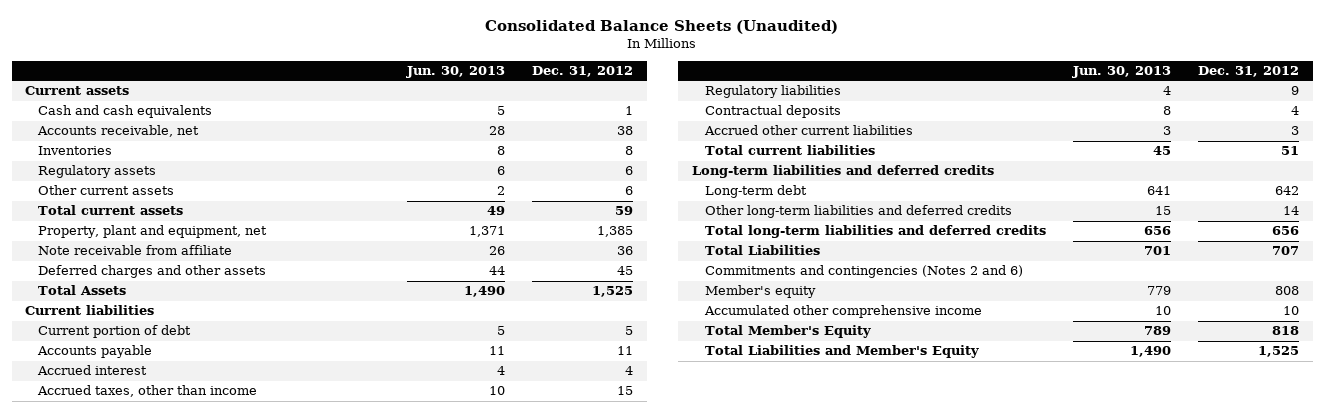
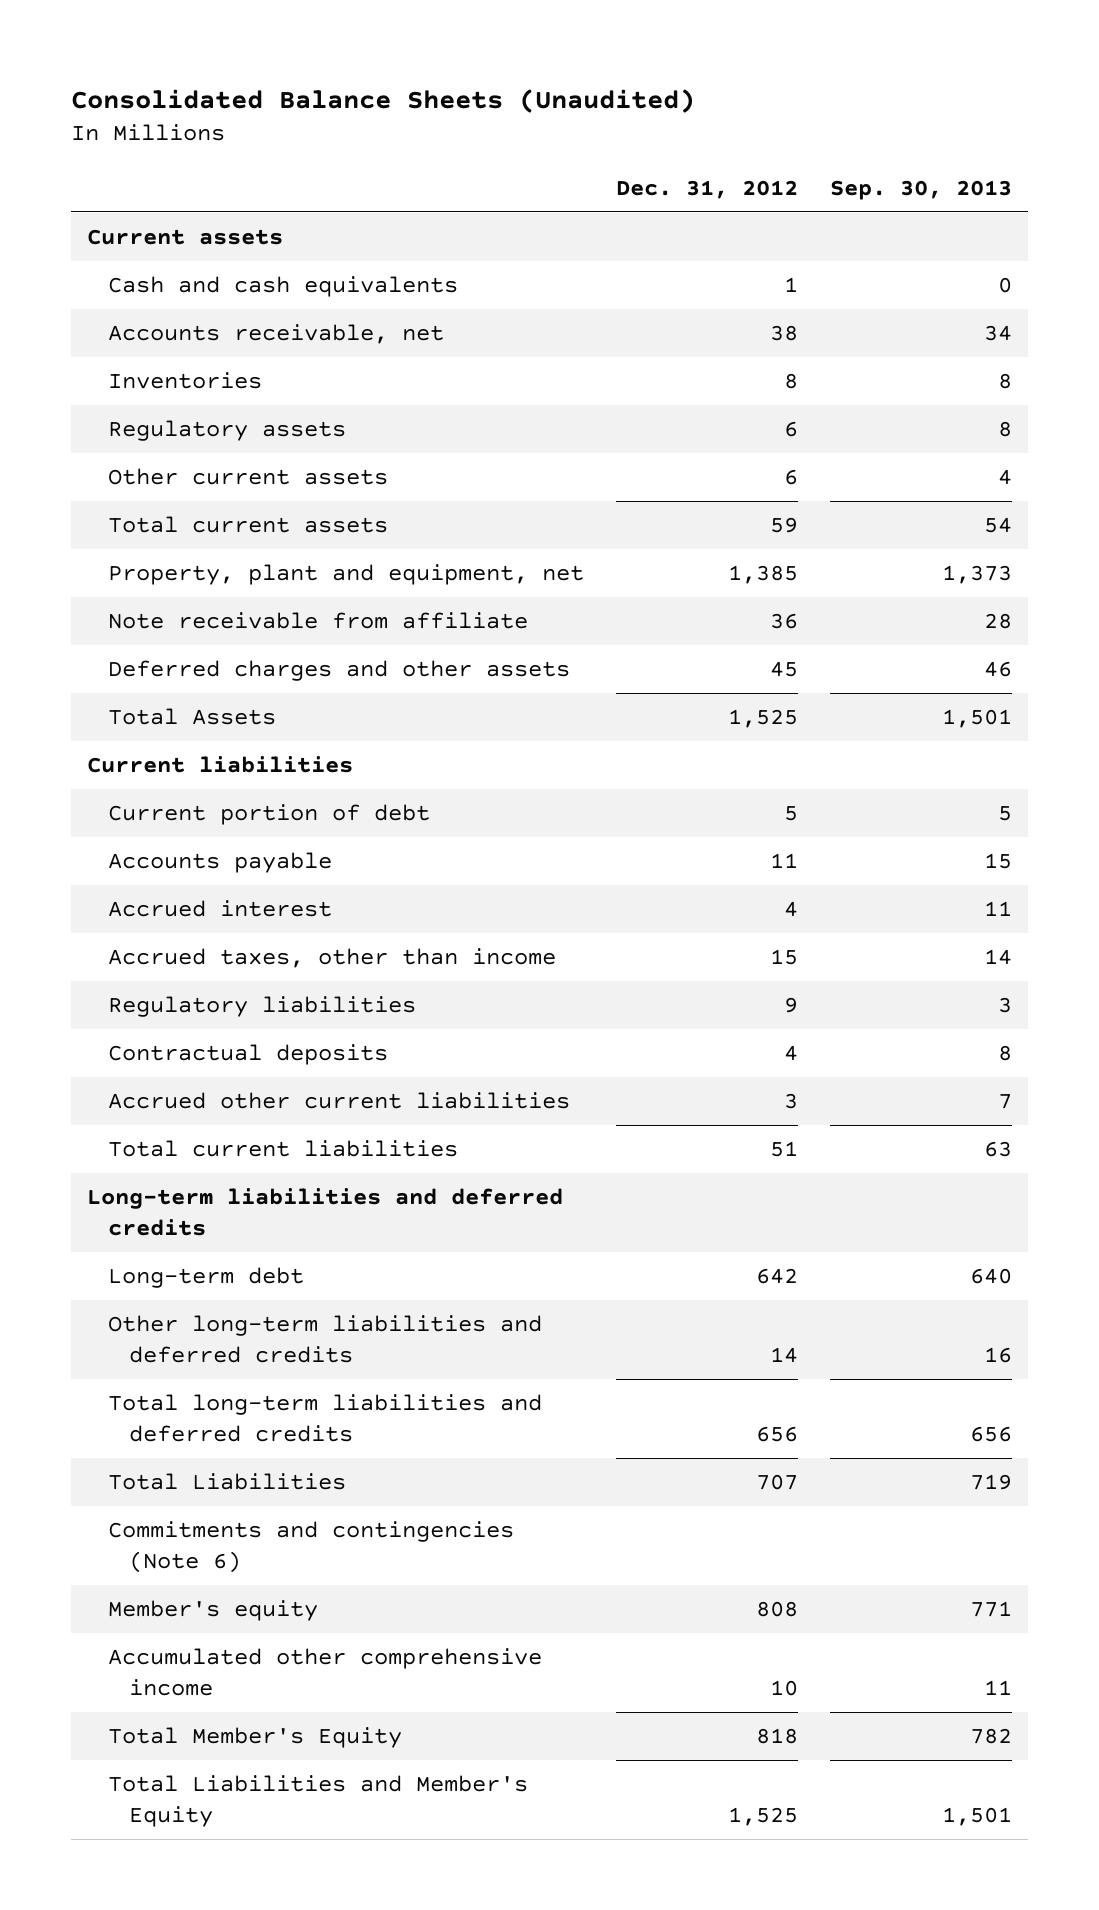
- | Jun. 30, 2013 | Dec. 31, 2012
+ | Dec. 31, 2012 | Sep. 30, 2013
- Commitments and contingencies (Notes 2 and 6)
+ Commitments and contingencies (Note 6)

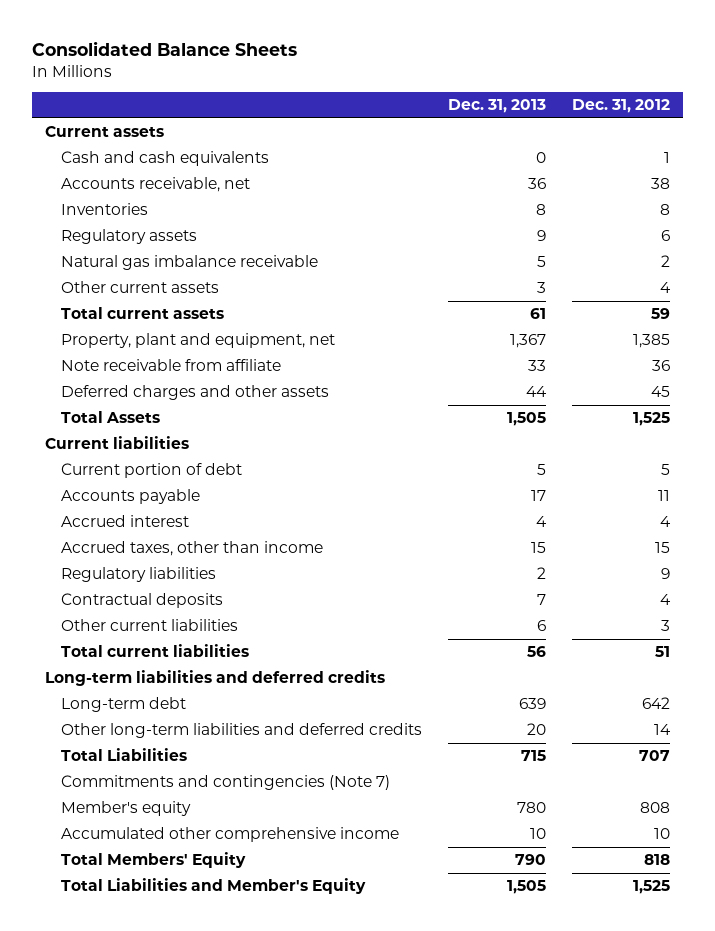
- Consolidated Balance Sheets (Unaudited)
+ Consolidated Balance Sheets
- | Dec. 31, 2012 | Sep. 30, 2013
+ | Dec. 31, 2013 | Dec. 31, 2012
- Other current assets | 6 | 4
+ Natural gas imbalance receivable | 5 | 2
+ Other current assets | 3 | 4
- Accrued other current liabilities | 3 | 7
+ Other current liabilities | 6 | 3
- Total long-term liabilities and deferred credits | 656 | 656
- Commitments and contingencies (Note 6)
+ Commitments and contingencies (Note 7)
- Total Member's Equity | 818 | 782
+ Total Members' Equity | 790 | 818

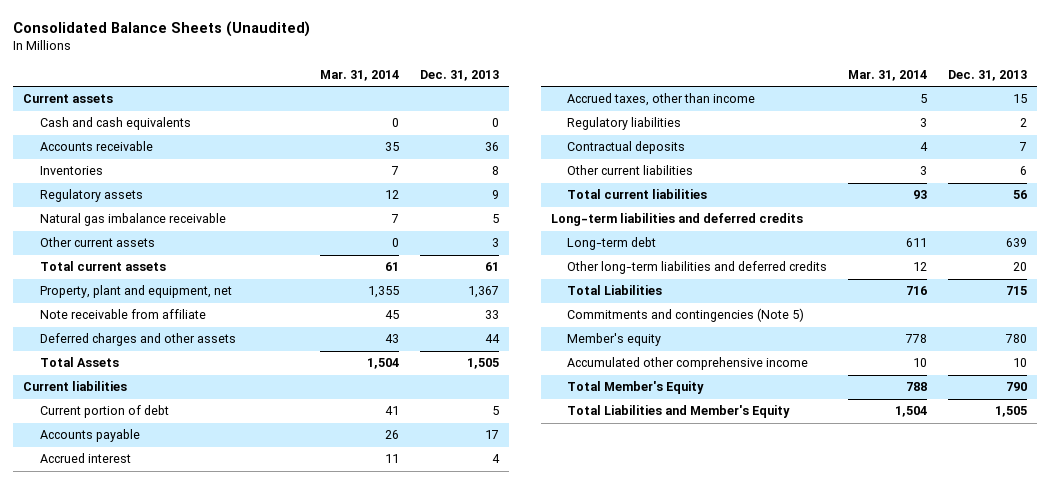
- Consolidated Balance Sheets
+ Consolidated Balance Sheets (Unaudited)
- | Dec. 31, 2013 | Dec. 31, 2012
+ | Mar. 31, 2014 | Dec. 31, 2013
- Accounts receivable, net | 36 | 38
+ Accounts receivable | 35 | 36
- Commitments and contingencies (Note 7)
+ Commitments and contingencies (Note 5)
- Total Members' Equity | 790 | 818
+ Total Member's Equity | 788 | 790

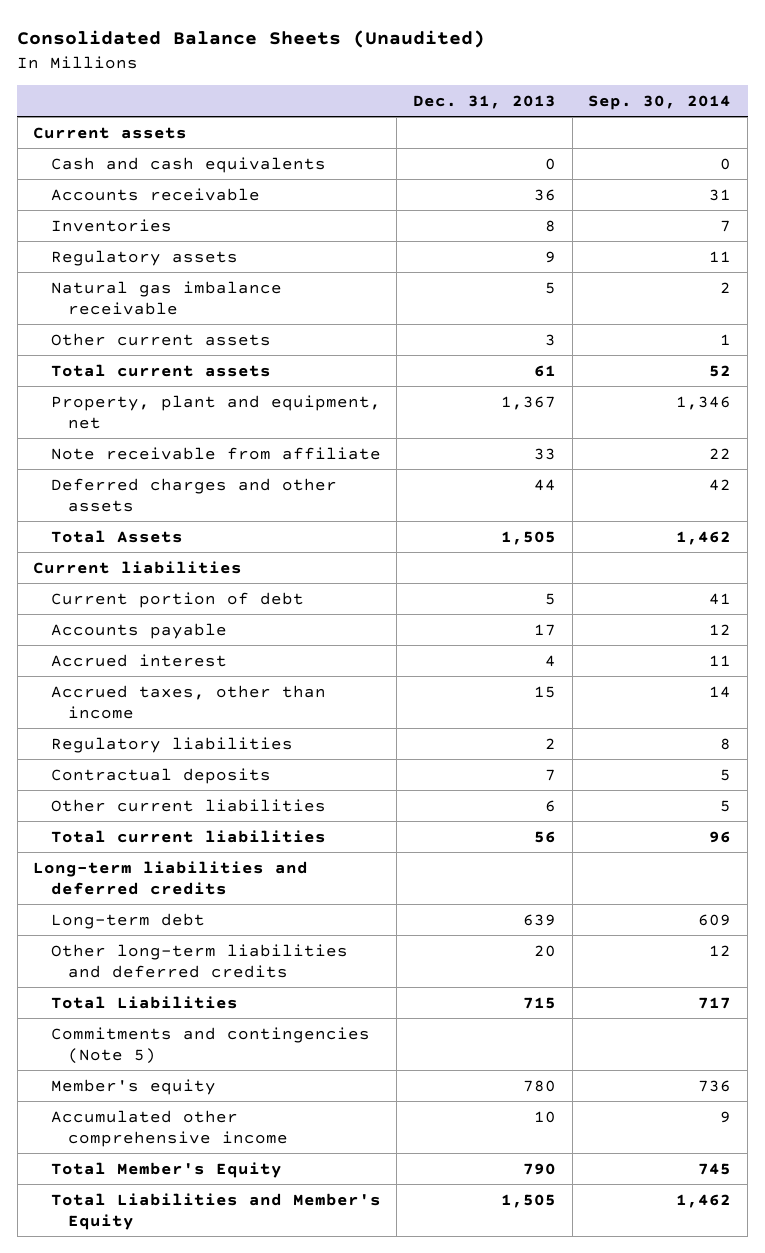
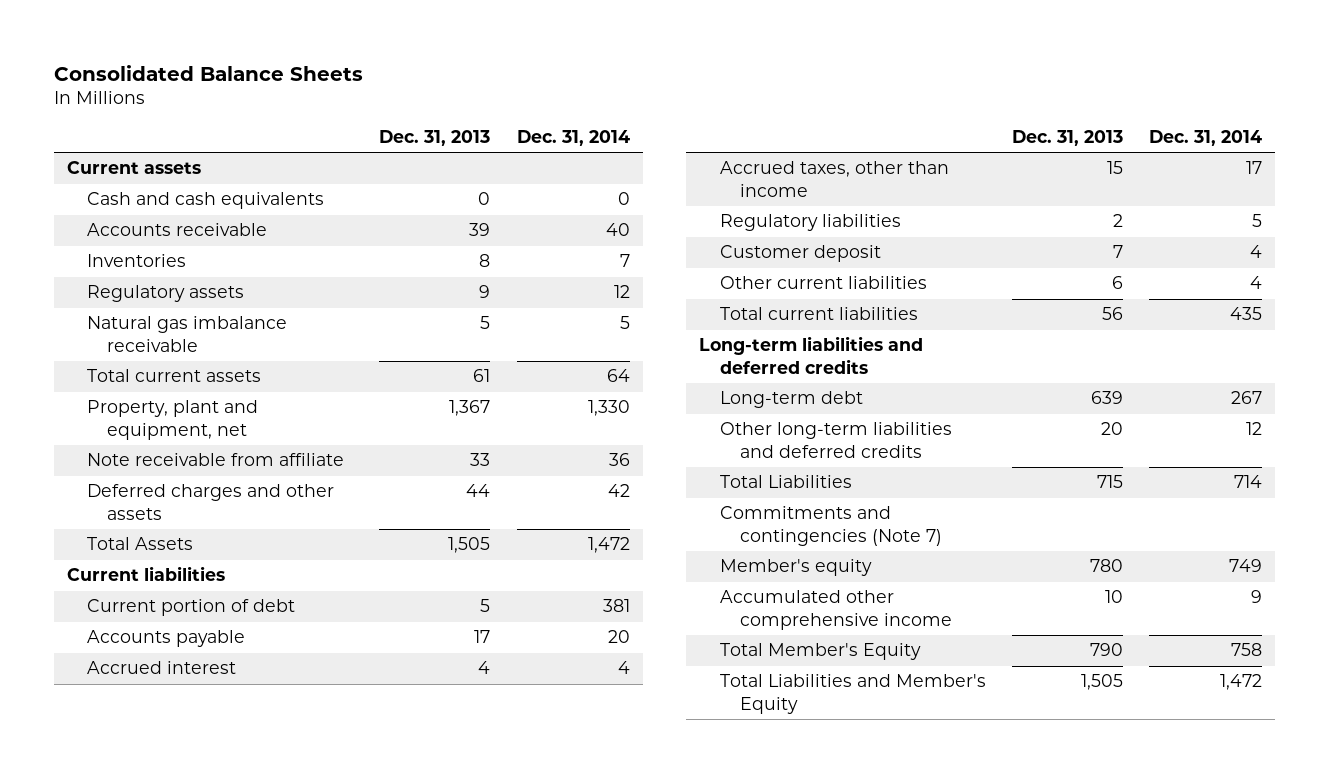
- Consolidated Balance Sheets (Unaudited)
+ Consolidated Balance Sheets
- | Dec. 31, 2013 | Sep. 30, 2014
+ | Dec. 31, 2013 | Dec. 31, 2014
- Accounts receivable | 36 | 31
+ Accounts receivable | 39 | 40
- Other current assets | 3 | 1
- Contractual deposits | 7 | 5
+ Customer deposit | 7 | 4
- Commitments and contingencies (Note 5)
+ Commitments and contingencies (Note 7)

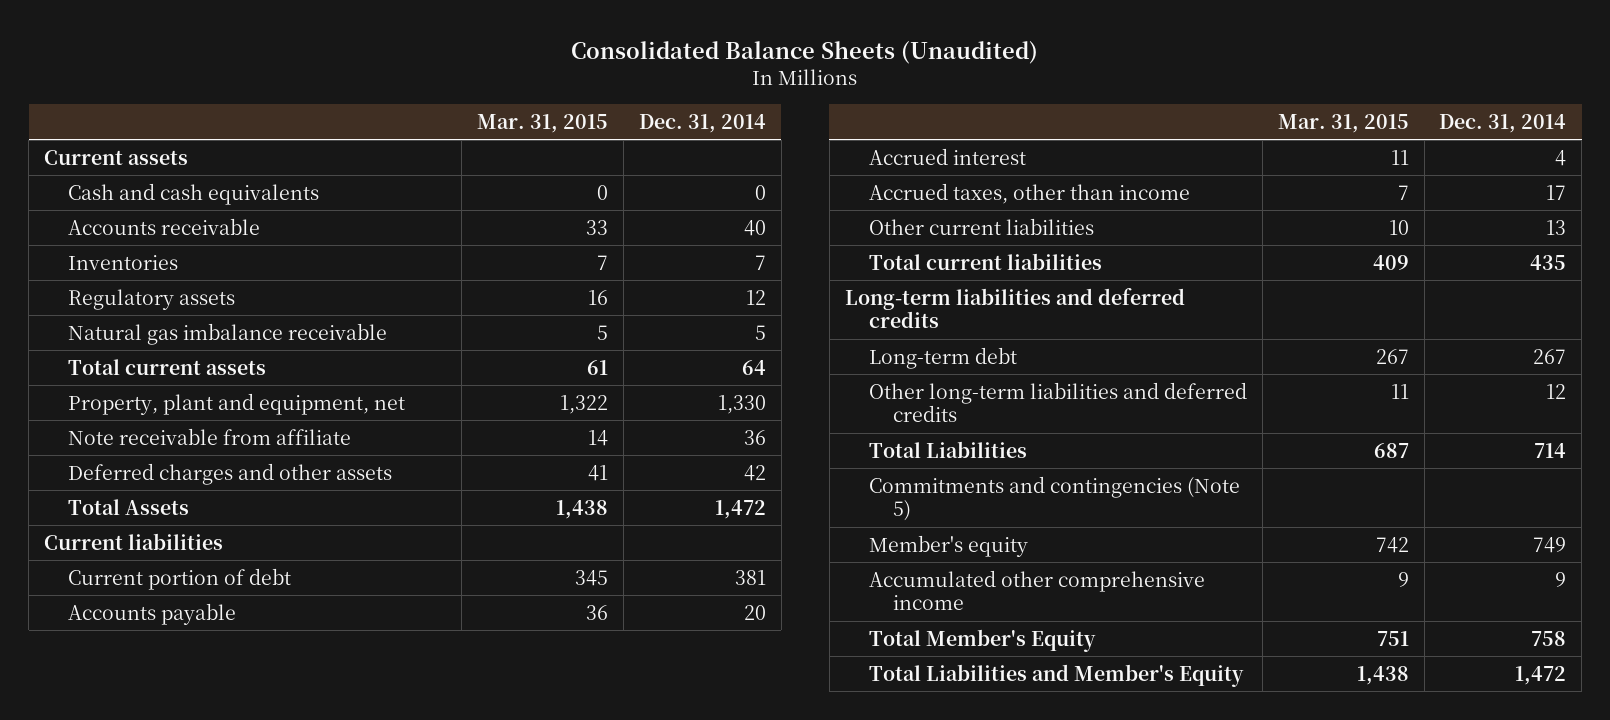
- Consolidated Balance Sheets
+ Consolidated Balance Sheets (Unaudited)
- | Dec. 31, 2013 | Dec. 31, 2014
+ | Mar. 31, 2015 | Dec. 31, 2014
- Regulatory liabilities | 2 | 5
- Customer deposit | 7 | 4
- Other current liabilities | 6 | 4
+ Other current liabilities | 10 | 13
- Commitments and contingencies (Note 7)
+ Commitments and contingencies (Note 5)

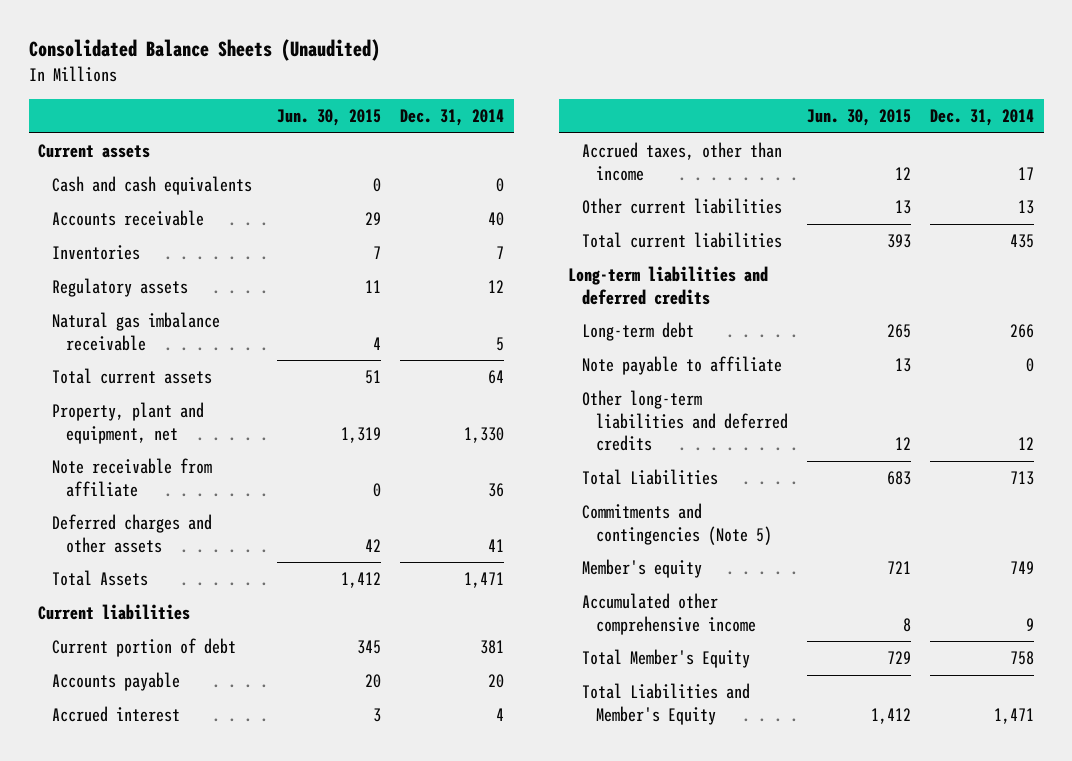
- | Mar. 31, 2015 | Dec. 31, 2014
+ | Jun. 30, 2015 | Dec. 31, 2014
- Deferred charges and other assets | 41 | 42
- Total Assets | 1,438 | 1,472
+ Deferred charges and other assets | 42 | 41
+ Total Assets | 1,412 | 1,471
- Long-term debt | 267 | 267
+ Long-term debt | 265 | 266
+ Note payable to affiliate | 13 | 0
- Total Liabilities | 687 | 714
+ Total Liabilities | 683 | 713
- Total Liabilities and Member's Equity | 1,438 | 1,472
+ Total Liabilities and Member's Equity | 1,412 | 1,471

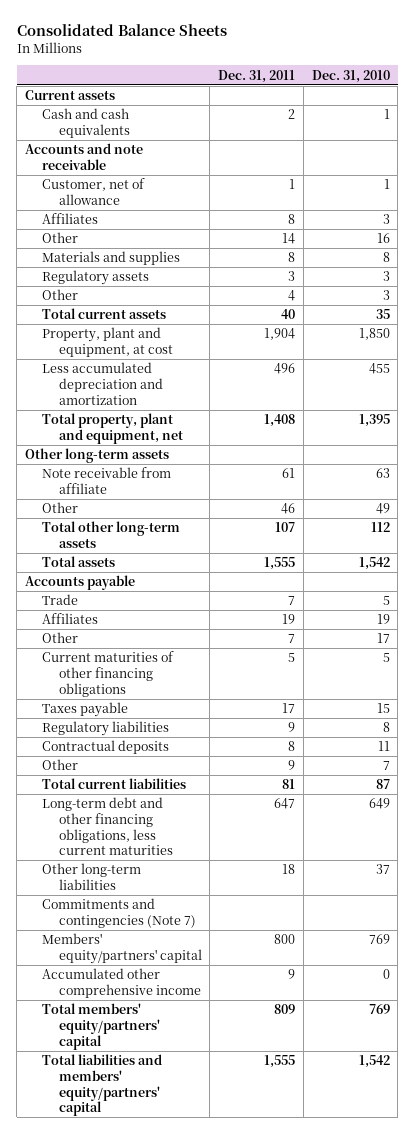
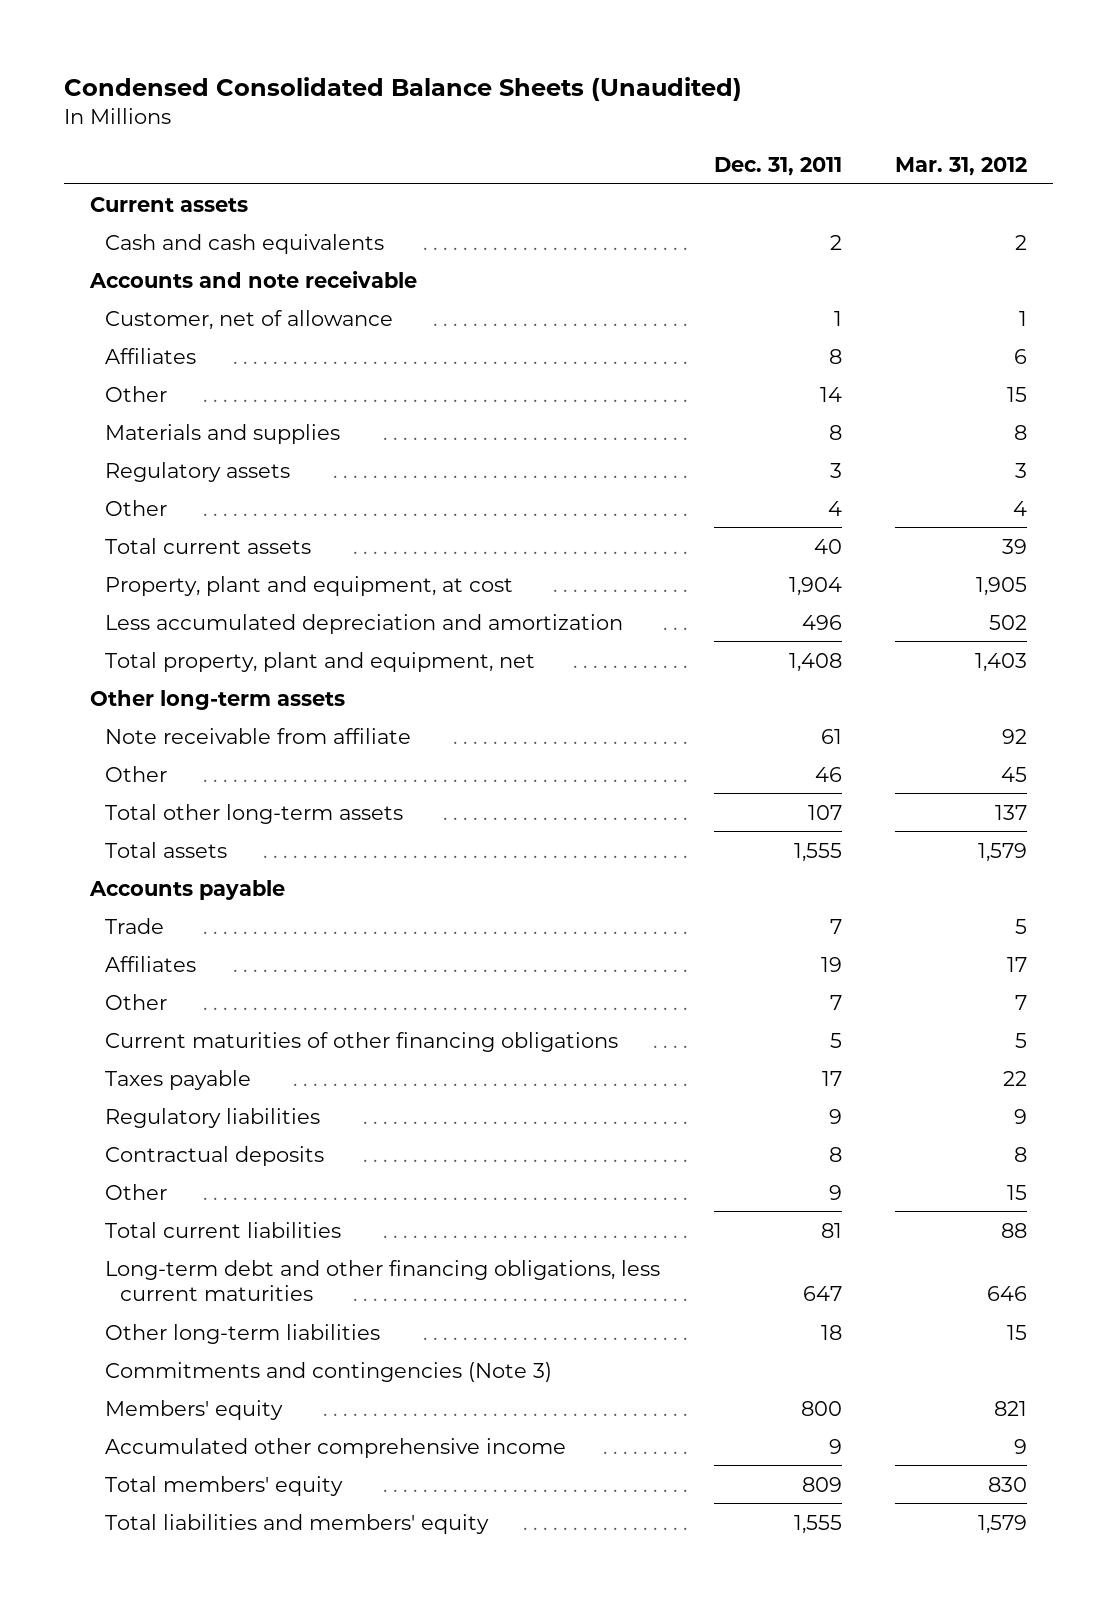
- Consolidated Balance Sheets
+ Condensed Consolidated Balance Sheets (Unaudited)
- | Dec. 31, 2011 | Dec. 31, 2010
+ | Dec. 31, 2011 | Mar. 31, 2012
- Commitments and contingencies (Note 7)
- Members' equity/partners' capital | 800 | 769
+ Commitments and contingencies (Note 3)
+ Members' equity | 800 | 821
- Total members' equity/partners' capital | 809 | 769
- Total liabilities and members' equity/partners' capital | 1,555 | 1,542
+ Total members' equity | 809 | 830
+ Total liabilities and members' equity | 1,555 | 1,579

